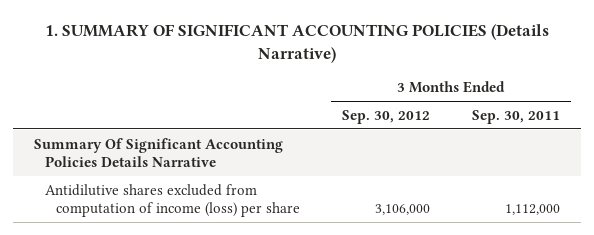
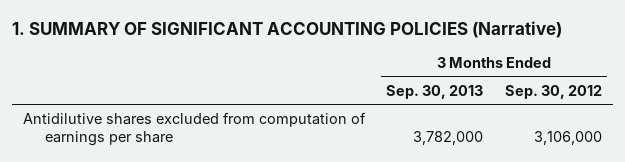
- 1. SUMMARY OF SIGNIFICANT ACCOUNTING POLICIES (Details Narrative)
+ 1. SUMMARY OF SIGNIFICANT ACCOUNTING POLICIES (Narrative)
- | 3 Months Ended Sep. 30, 2012 | 3 Months Ended Sep. 30, 2011
+ | 3 Months Ended Sep. 30, 2013 | 3 Months Ended Sep. 30, 2012
- Summary Of Significant Accounting Policies Details Narrative
- Antidilutive shares excluded from computation of income (loss) per share | 3,106,000 | 1,112,000
+ Antidilutive shares excluded from computation of earnings per share | 3,782,000 | 3,106,000

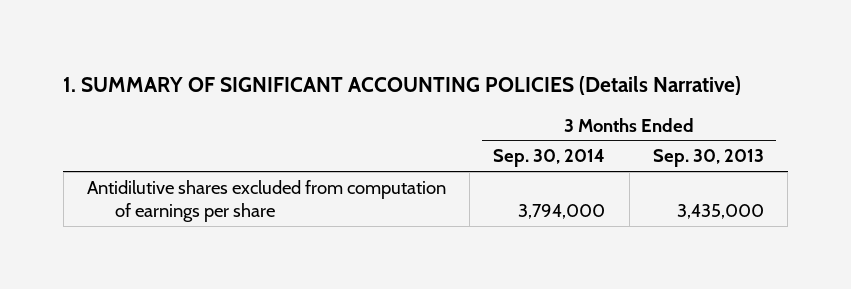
- 1. SUMMARY OF SIGNIFICANT ACCOUNTING POLICIES (Narrative)
+ 1. SUMMARY OF SIGNIFICANT ACCOUNTING POLICIES (Details Narrative)
- | 3 Months Ended Sep. 30, 2013 | 3 Months Ended Sep. 30, 2012
+ | 3 Months Ended Sep. 30, 2014 | 3 Months Ended Sep. 30, 2013
- Antidilutive shares excluded from computation of earnings per share | 3,782,000 | 3,106,000
+ Antidilutive shares excluded from computation of earnings per share | 3,794,000 | 3,435,000

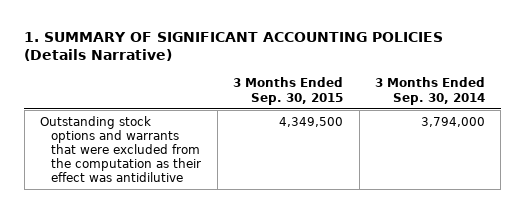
- | 3 Months Ended Sep. 30, 2014 | 3 Months Ended Sep. 30, 2013
+ | 3 Months Ended Sep. 30, 2015 | 3 Months Ended Sep. 30, 2014
- Antidilutive shares excluded from computation of earnings per share | 3,794,000 | 3,435,000
+ Outstanding stock options and warrants that were excluded from the computation as their effect was antidilutive | 4,349,500 | 3,794,000

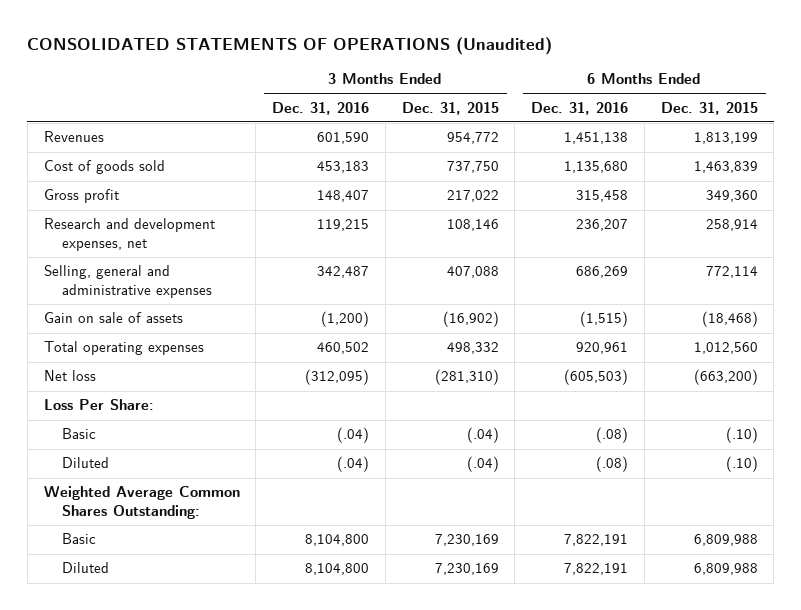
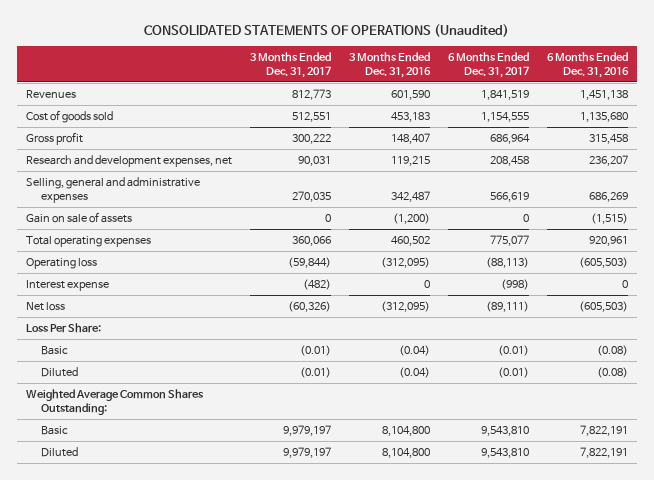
- | 3 Months Ended Dec. 31, 2016 | 3 Months Ended Dec. 31, 2015 | 6 Months Ended Dec. 31, 2016 | 6 Months Ended Dec. 31, 2015
+ | 3 Months Ended Dec. 31, 2017 | 3 Months Ended Dec. 31, 2016 | 6 Months Ended Dec. 31, 2017 | 6 Months Ended Dec. 31, 2016
+ Operating loss | (59,844) | (312,095) | (88,113) | (605,503)
+ Interest expense | (482) | 0 | (998) | 0
- Basic | (.04) | (.04) | (.08) | (.10)
- Diluted | (.04) | (.04) | (.08) | (.10)
+ Basic | (0.01) | (0.04) | (0.01) | (0.08)
+ Diluted | (0.01) | (0.04) | (0.01) | (0.08)

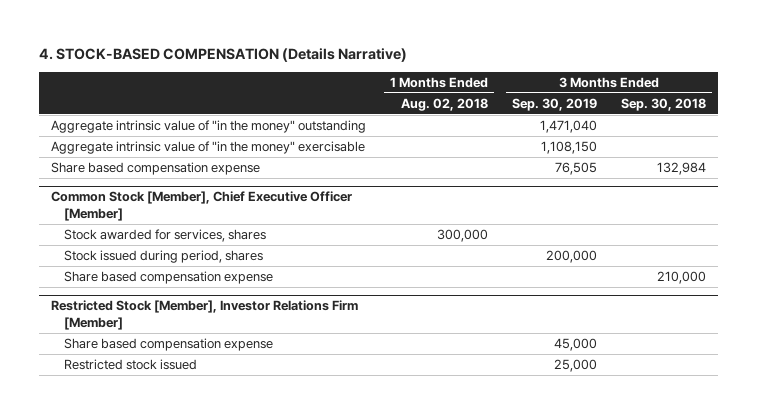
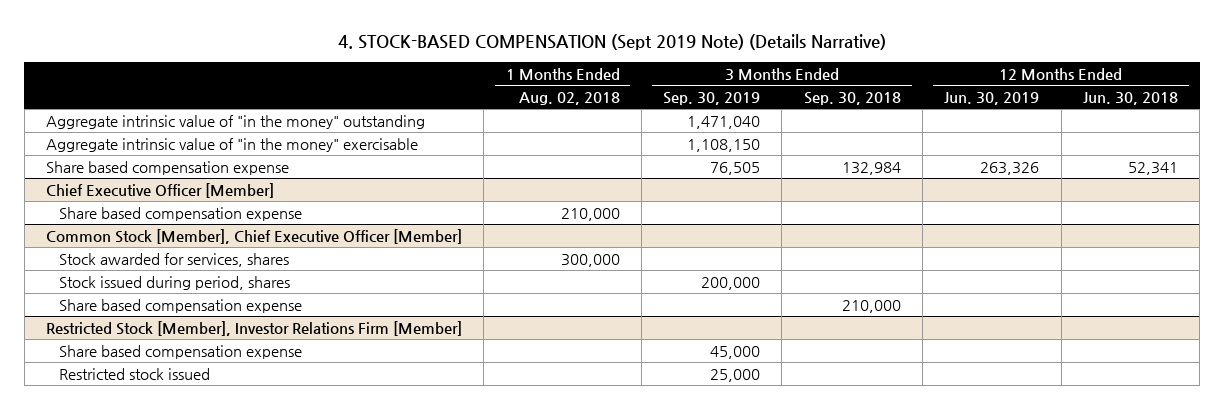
- 4. STOCK-BASED COMPENSATION (Details Narrative)
+ 4. STOCK-BASED COMPENSATION (Sept 2019 Note) (Details Narrative)
- | 1 Months Ended Aug. 02, 2018 | 3 Months Ended Sep. 30, 2019 | 3 Months Ended Sep. 30, 2018
+ | 1 Months Ended Aug. 02, 2018 | 3 Months Ended Sep. 30, 2019 | 3 Months Ended Sep. 30, 2018 | 12 Months Ended Jun. 30, 2019 | 12 Months Ended Jun. 30, 2018
+ Chief Executive Officer [Member]
+ Share based compensation expense | 210,000 | | | |

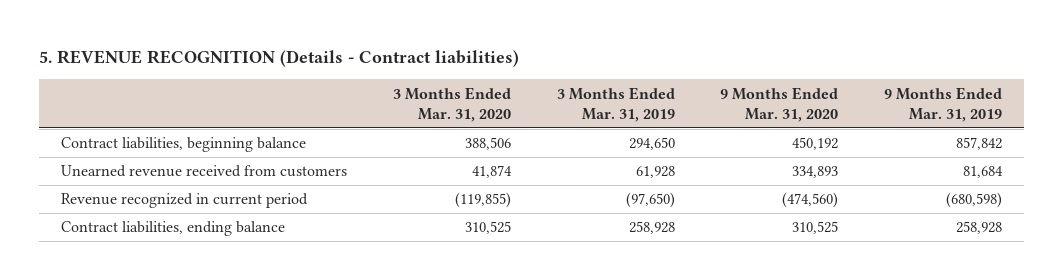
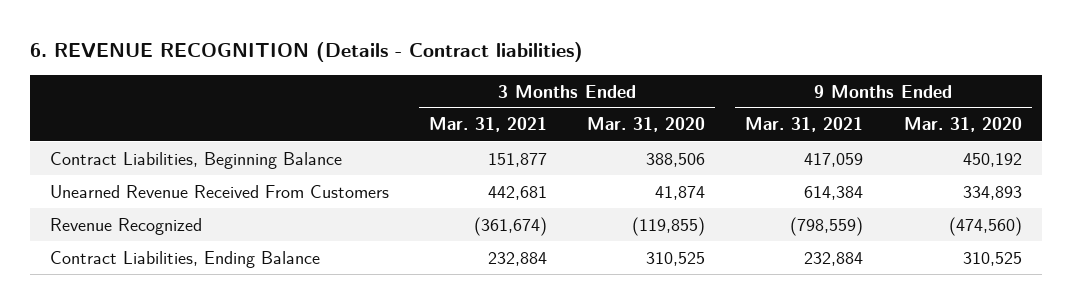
- 5. REVENUE RECOGNITION (Details - Contract liabilities)
+ 6. REVENUE RECOGNITION (Details - Contract liabilities)
- | 3 Months Ended Mar. 31, 2020 | 3 Months Ended Mar. 31, 2019 | 9 Months Ended Mar. 31, 2020 | 9 Months Ended Mar. 31, 2019
+ | 3 Months Ended Mar. 31, 2021 | 3 Months Ended Mar. 31, 2020 | 9 Months Ended Mar. 31, 2021 | 9 Months Ended Mar. 31, 2020
- Contract liabilities, beginning balance | 388,506 | 294,650 | 450,192 | 857,842
- Unearned revenue received from customers | 41,874 | 61,928 | 334,893 | 81,684
- Revenue recognized in current period | (119,855) | (97,650) | (474,560) | (680,598)
- Contract liabilities, ending balance | 310,525 | 258,928 | 310,525 | 258,928
+ Contract Liabilities, Beginning Balance | 151,877 | 388,506 | 417,059 | 450,192
+ Unearned Revenue Received From Customers | 442,681 | 41,874 | 614,384 | 334,893
+ Revenue Recognized | (361,674) | (119,855) | (798,559) | (474,560)
+ Contract Liabilities, Ending Balance | 232,884 | 310,525 | 232,884 | 310,525

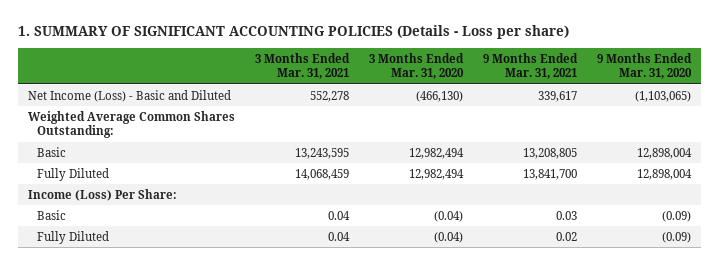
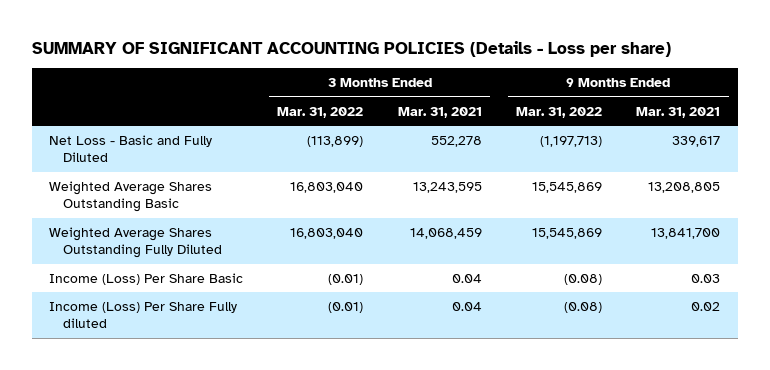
- 1. SUMMARY OF SIGNIFICANT ACCOUNTING POLICIES (Details - Loss per share)
+ SUMMARY OF SIGNIFICANT ACCOUNTING POLICIES (Details - Loss per share)
- | 3 Months Ended Mar. 31, 2021 | 3 Months Ended Mar. 31, 2020 | 9 Months Ended Mar. 31, 2021 | 9 Months Ended Mar. 31, 2020
+ | 3 Months Ended Mar. 31, 2022 | 3 Months Ended Mar. 31, 2021 | 9 Months Ended Mar. 31, 2022 | 9 Months Ended Mar. 31, 2021
- Net Income (Loss) - Basic and Diluted | 552,278 | (466,130) | 339,617 | (1,103,065)
- Weighted Average Common Shares Outstanding:
- Basic | 13,243,595 | 12,982,494 | 13,208,805 | 12,898,004
- Fully Diluted | 14,068,459 | 12,982,494 | 13,841,700 | 12,898,004
- Income (Loss) Per Share:
- Basic | 0.04 | (0.04) | 0.03 | (0.09)
- Fully Diluted | 0.04 | (0.04) | 0.02 | (0.09)
+ Net Loss - Basic and Fully Diluted | (113,899) | 552,278 | (1,197,713) | 339,617
+ Weighted Average Shares Outstanding Basic | 16,803,040 | 13,243,595 | 15,545,869 | 13,208,805
+ Weighted Average Shares Outstanding Fully Diluted | 16,803,040 | 14,068,459 | 15,545,869 | 13,841,700
+ Income (Loss) Per Share Basic | (0.01) | 0.04 | (0.08) | 0.03
+ Income (Loss) Per Share Fully diluted | (0.01) | 0.04 | (0.08) | 0.02

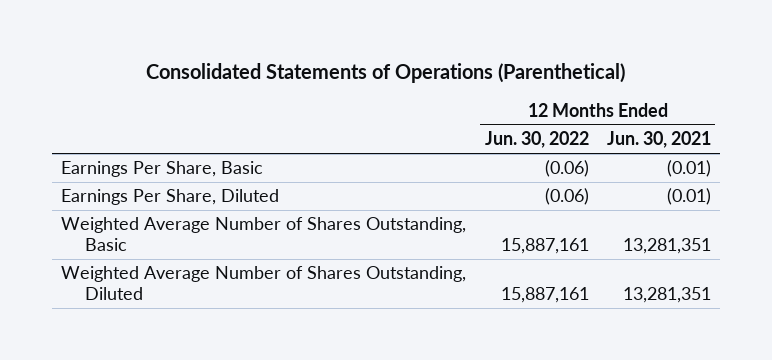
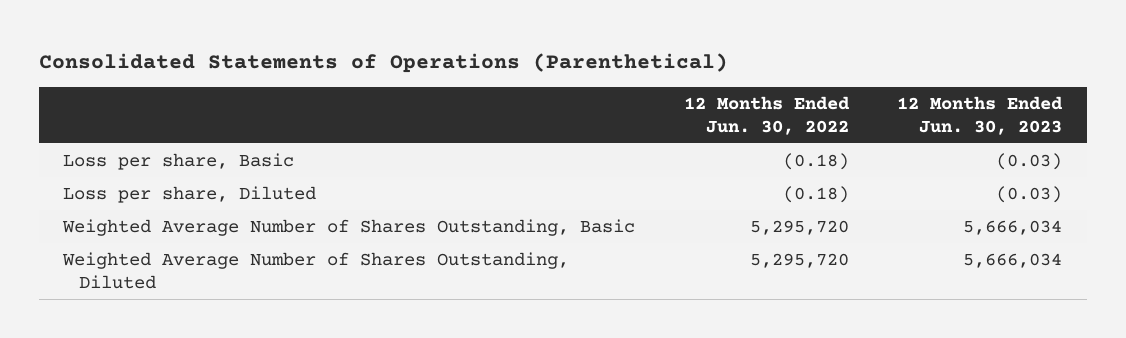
- | 12 Months Ended Jun. 30, 2022 | 12 Months Ended Jun. 30, 2021
+ | 12 Months Ended Jun. 30, 2022 | 12 Months Ended Jun. 30, 2023
- Earnings Per Share, Basic | (0.06) | (0.01)
- Earnings Per Share, Diluted | (0.06) | (0.01)
- Weighted Average Number of Shares Outstanding, Basic | 15,887,161 | 13,281,351
- Weighted Average Number of Shares Outstanding, Diluted | 15,887,161 | 13,281,351
+ Loss per share, Basic | (0.18) | (0.03)
+ Loss per share, Diluted | (0.18) | (0.03)
+ Weighted Average Number of Shares Outstanding, Basic | 5,295,720 | 5,666,034
+ Weighted Average Number of Shares Outstanding, Diluted | 5,295,720 | 5,666,034

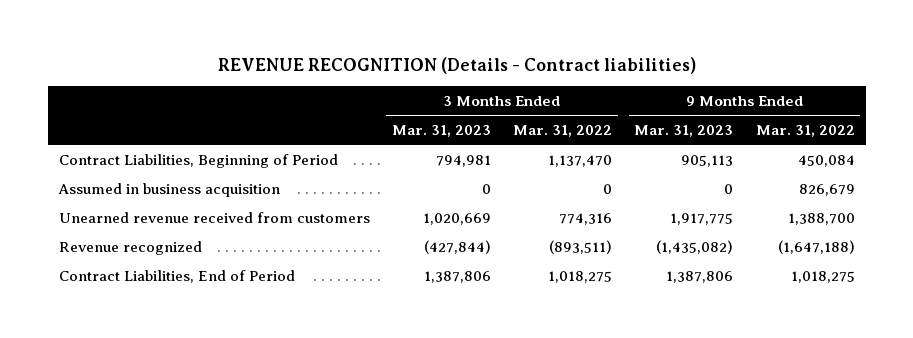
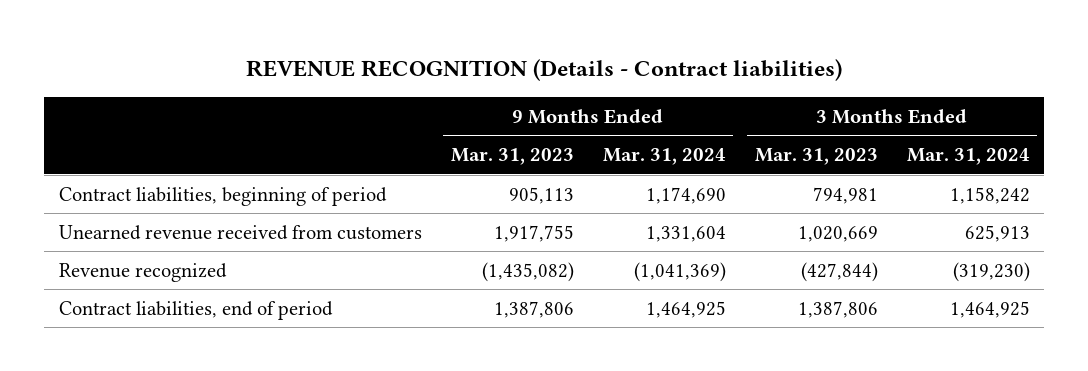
- | 3 Months Ended Mar. 31, 2023 | 3 Months Ended Mar. 31, 2022 | 9 Months Ended Mar. 31, 2023 | 9 Months Ended Mar. 31, 2022
+ | 9 Months Ended Mar. 31, 2023 | 9 Months Ended Mar. 31, 2024 | 3 Months Ended Mar. 31, 2023 | 3 Months Ended Mar. 31, 2024
- Contract Liabilities, Beginning of Period | 794,981 | 1,137,470 | 905,113 | 450,084
- Assumed in business acquisition | 0 | 0 | 0 | 826,679
- Unearned revenue received from customers | 1,020,669 | 774,316 | 1,917,775 | 1,388,700
+ Contract liabilities, beginning of period | 905,113 | 1,174,690 | 794,981 | 1,158,242
+ Unearned revenue received from customers | 1,917,755 | 1,331,604 | 1,020,669 | 625,913
- Contract Liabilities, End of Period | 1,387,806 | 1,018,275 | 1,387,806 | 1,018,275
+ Contract liabilities, end of period | 1,387,806 | 1,464,925 | 1,387,806 | 1,464,925

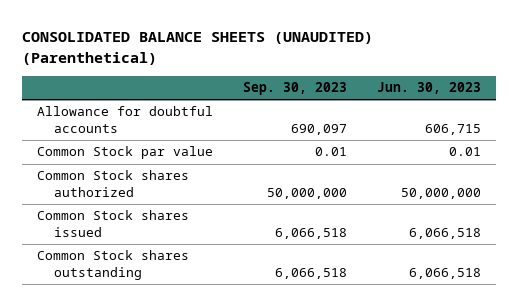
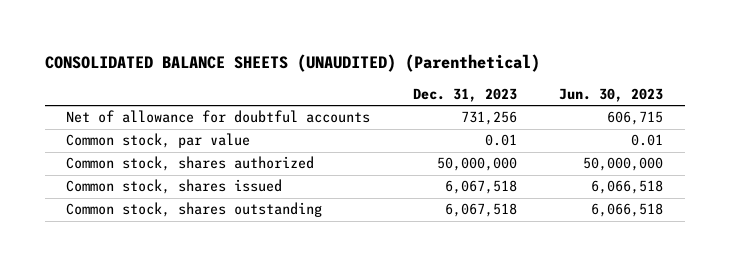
- | Sep. 30, 2023 | Jun. 30, 2023
+ | Dec. 31, 2023 | Jun. 30, 2023
- Allowance for doubtful accounts | 690,097 | 606,715
- Common Stock par value | 0.01 | 0.01
- Common Stock shares authorized | 50,000,000 | 50,000,000
- Common Stock shares issued | 6,066,518 | 6,066,518
- Common Stock shares outstanding | 6,066,518 | 6,066,518
+ Net of allowance for doubtful accounts | 731,256 | 606,715
+ Common stock, par value | 0.01 | 0.01
+ Common stock, shares authorized | 50,000,000 | 50,000,000
+ Common stock, shares issued | 6,067,518 | 6,066,518
+ Common stock, shares outstanding | 6,067,518 | 6,066,518

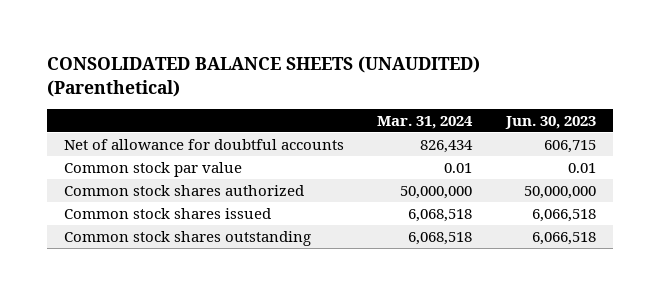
- | Dec. 31, 2023 | Jun. 30, 2023
+ | Mar. 31, 2024 | Jun. 30, 2023
- Common stock, par value | 0.01 | 0.01
- Common stock, shares authorized | 50,000,000 | 50,000,000
- Common stock, shares issued | 6,067,518 | 6,066,518
- Common stock, shares outstanding | 6,067,518 | 6,066,518
+ Common stock par value | 0.01 | 0.01
+ Common stock shares authorized | 50,000,000 | 50,000,000
+ Common stock shares issued | 6,068,518 | 6,066,518
+ Common stock shares outstanding | 6,068,518 | 6,066,518

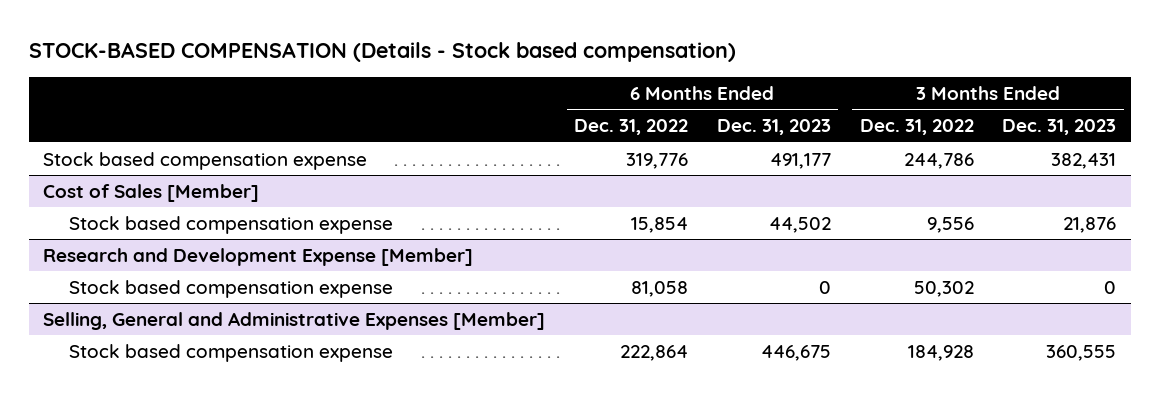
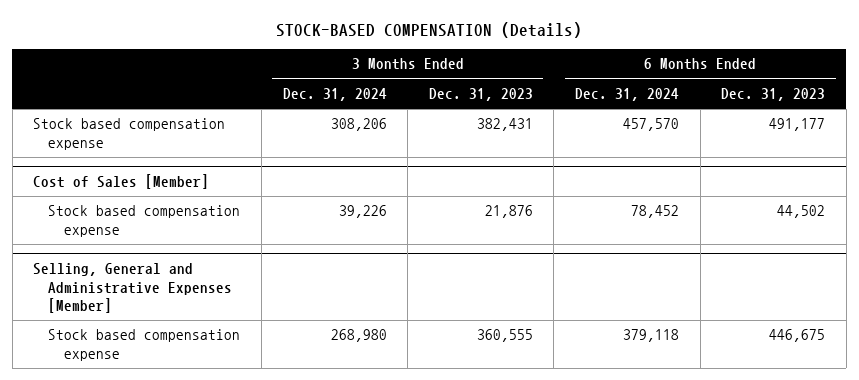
- STOCK-BASED COMPENSATION (Details - Stock based compensation)
+ STOCK-BASED COMPENSATION (Details)
- | 6 Months Ended Dec. 31, 2022 | 6 Months Ended Dec. 31, 2023 | 3 Months Ended Dec. 31, 2022 | 3 Months Ended Dec. 31, 2023
+ | 3 Months Ended Dec. 31, 2024 | 3 Months Ended Dec. 31, 2023 | 6 Months Ended Dec. 31, 2024 | 6 Months Ended Dec. 31, 2023
- Research and Development Expense [Member]
- Stock based compensation expense | 81,058 | 0 | 50,302 | 0

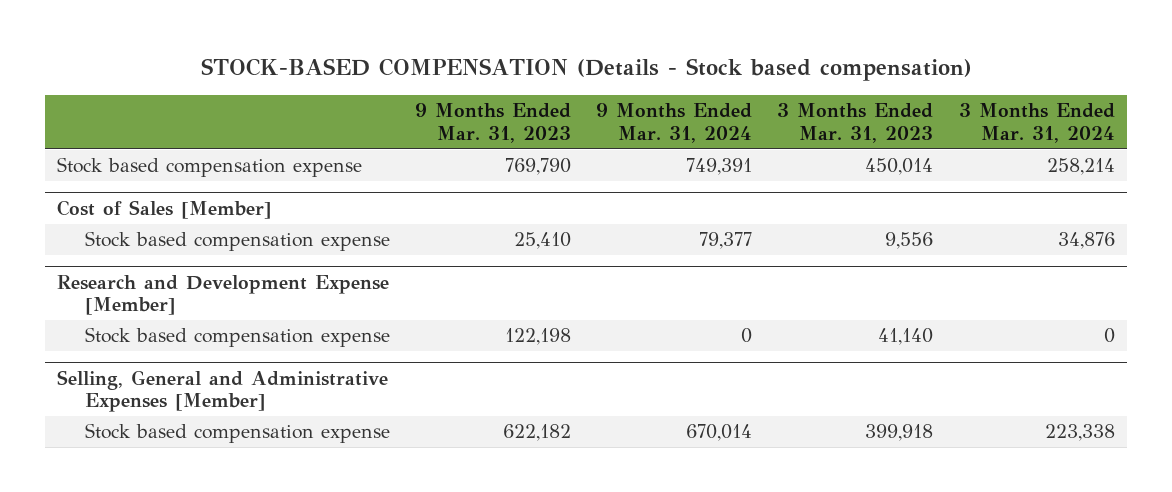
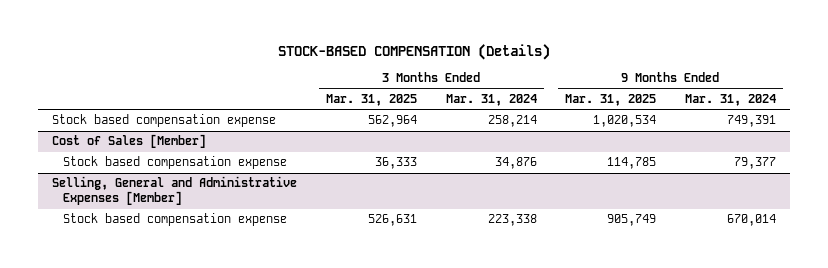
- STOCK-BASED COMPENSATION (Details - Stock based compensation)
+ STOCK-BASED COMPENSATION (Details)
- | 9 Months Ended Mar. 31, 2023 | 9 Months Ended Mar. 31, 2024 | 3 Months Ended Mar. 31, 2023 | 3 Months Ended Mar. 31, 2024
+ | 3 Months Ended Mar. 31, 2025 | 3 Months Ended Mar. 31, 2024 | 9 Months Ended Mar. 31, 2025 | 9 Months Ended Mar. 31, 2024
- Research and Development Expense [Member]
- Stock based compensation expense | 122,198 | 0 | 41,140 | 0

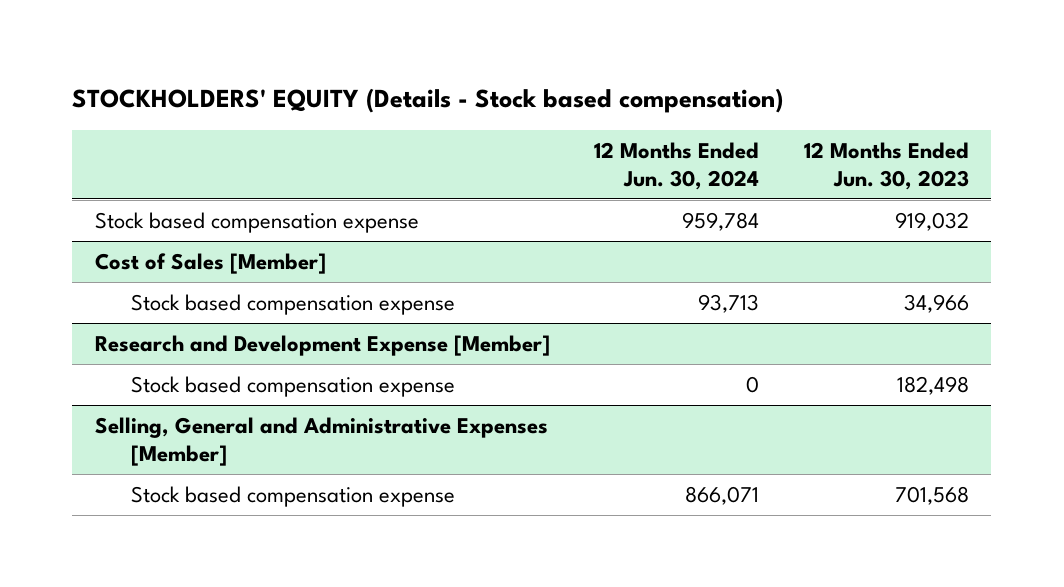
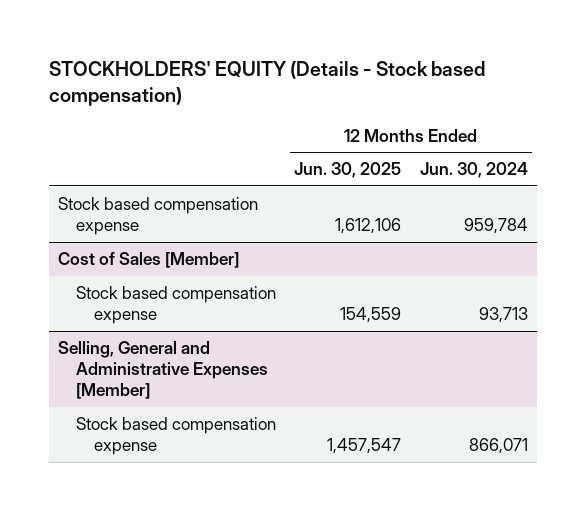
- | 12 Months Ended Jun. 30, 2024 | 12 Months Ended Jun. 30, 2023
+ | 12 Months Ended Jun. 30, 2025 | 12 Months Ended Jun. 30, 2024
- Research and Development Expense [Member]
- Stock based compensation expense | 0 | 182,498

